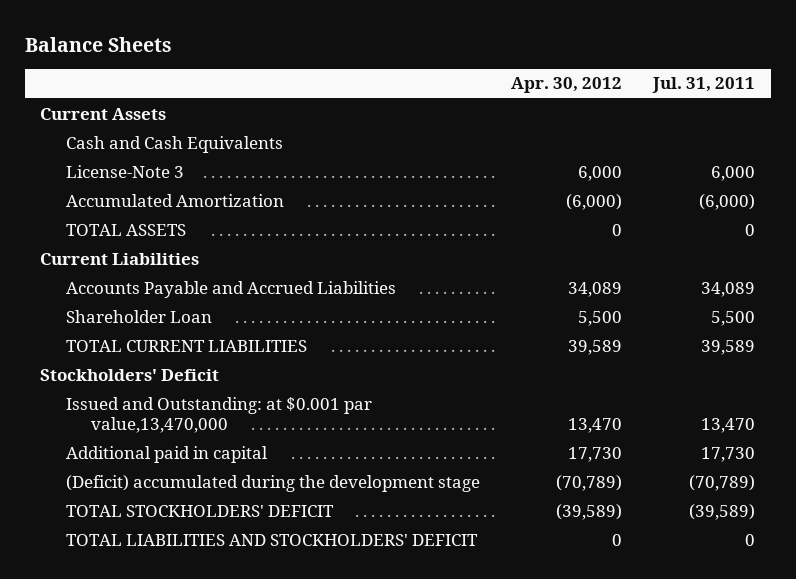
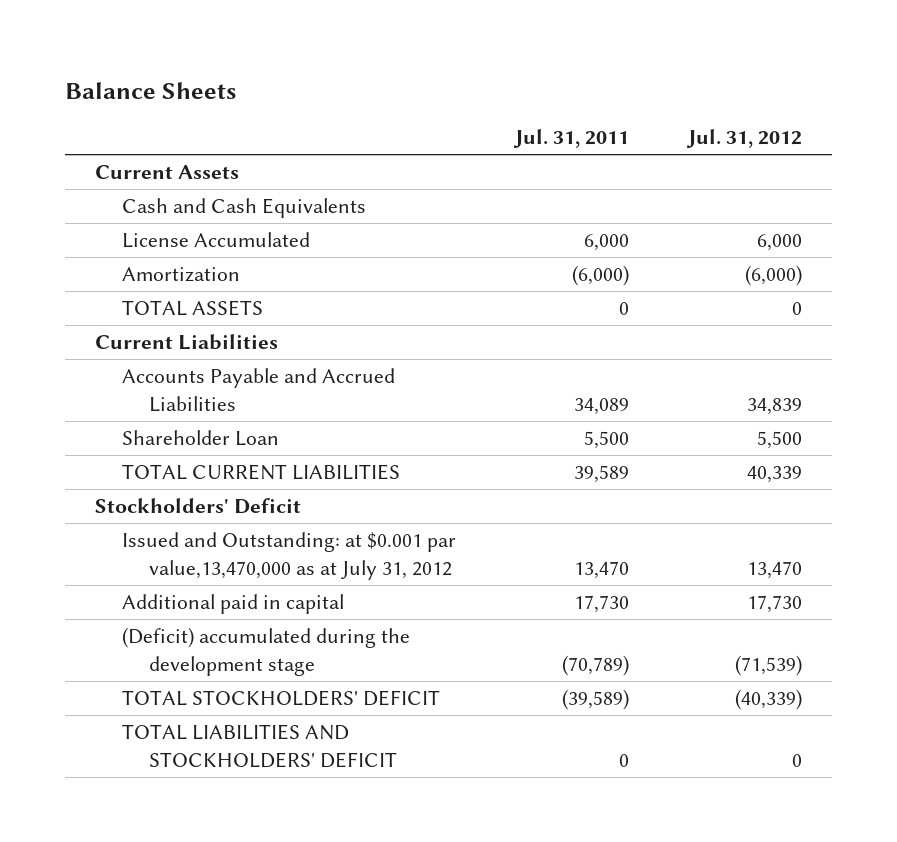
- | Apr. 30, 2012 | Jul. 31, 2011
+ | Jul. 31, 2011 | Jul. 31, 2012
- License-Note 3 | 6,000 | 6,000
- Accumulated Amortization | (6,000) | (6,000)
+ License Accumulated | 6,000 | 6,000
+ Amortization | (6,000) | (6,000)
- Issued and Outstanding: at $0.001 par value,13,470,000 | 13,470 | 13,470
+ Issued and Outstanding: at $0.001 par value,13,470,000 as at July 31, 2012 | 13,470 | 13,470

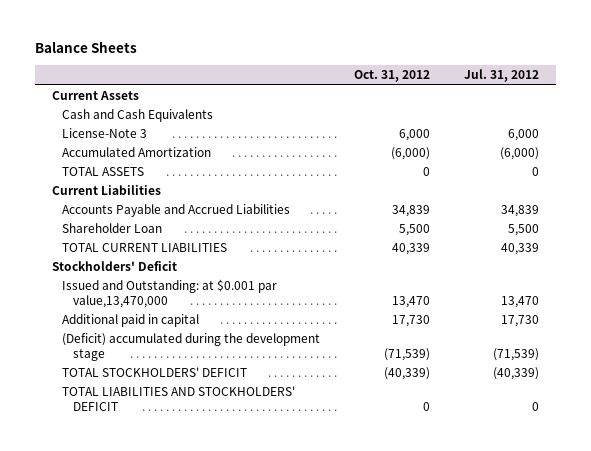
- | Jul. 31, 2011 | Jul. 31, 2012
+ | Oct. 31, 2012 | Jul. 31, 2012
- License Accumulated | 6,000 | 6,000
- Amortization | (6,000) | (6,000)
+ License-Note 3 | 6,000 | 6,000
+ Accumulated Amortization | (6,000) | (6,000)
- Issued and Outstanding: at $0.001 par value,13,470,000 as at July 31, 2012 | 13,470 | 13,470
+ Issued and Outstanding: at $0.001 par value,13,470,000 | 13,470 | 13,470

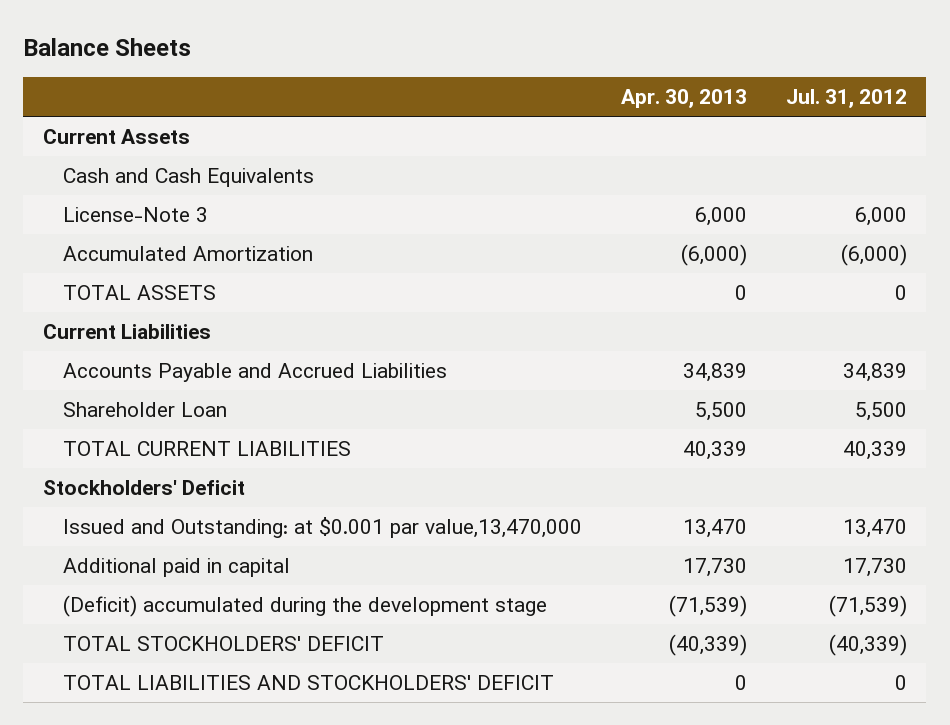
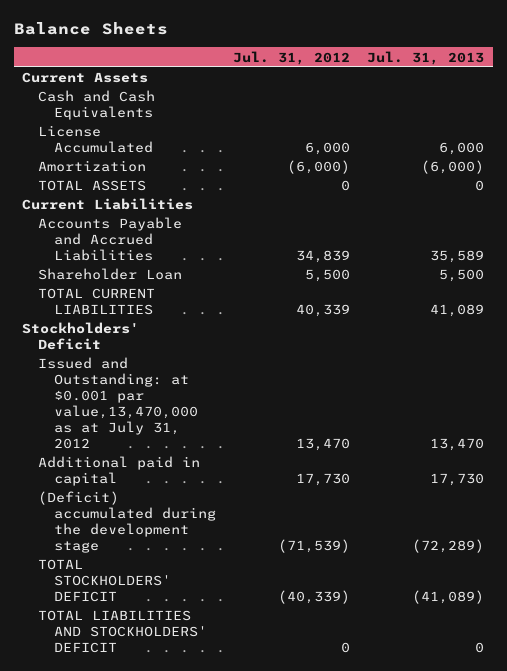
- | Apr. 30, 2013 | Jul. 31, 2012
+ | Jul. 31, 2012 | Jul. 31, 2013
- License-Note 3 | 6,000 | 6,000
- Accumulated Amortization | (6,000) | (6,000)
+ License Accumulated | 6,000 | 6,000
+ Amortization | (6,000) | (6,000)
- Issued and Outstanding: at $0.001 par value,13,470,000 | 13,470 | 13,470
+ Issued and Outstanding: at $0.001 par value,13,470,000 as at July 31, 2012 | 13,470 | 13,470

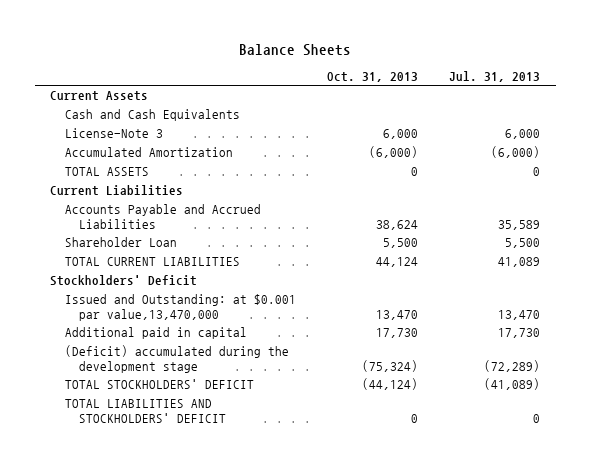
- | Jul. 31, 2012 | Jul. 31, 2013
+ | Oct. 31, 2013 | Jul. 31, 2013
- License Accumulated | 6,000 | 6,000
- Amortization | (6,000) | (6,000)
+ License-Note 3 | 6,000 | 6,000
+ Accumulated Amortization | (6,000) | (6,000)
- Issued and Outstanding: at $0.001 par value,13,470,000 as at July 31, 2012 | 13,470 | 13,470
+ Issued and Outstanding: at $0.001 par value,13,470,000 | 13,470 | 13,470

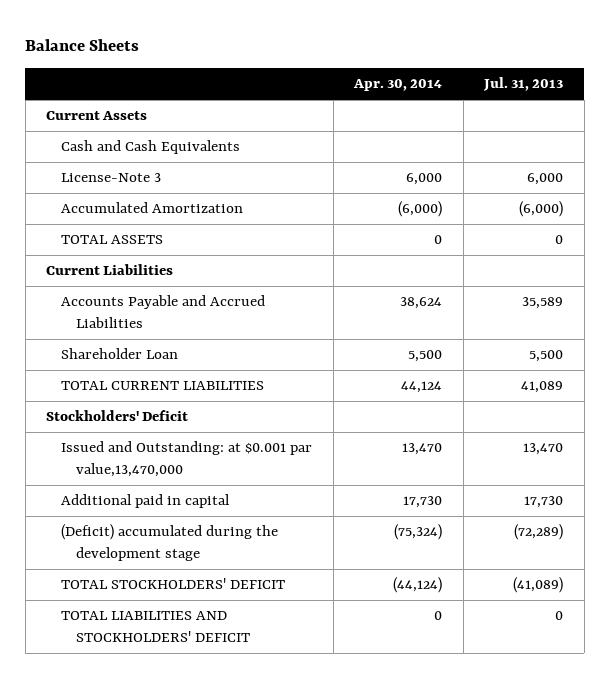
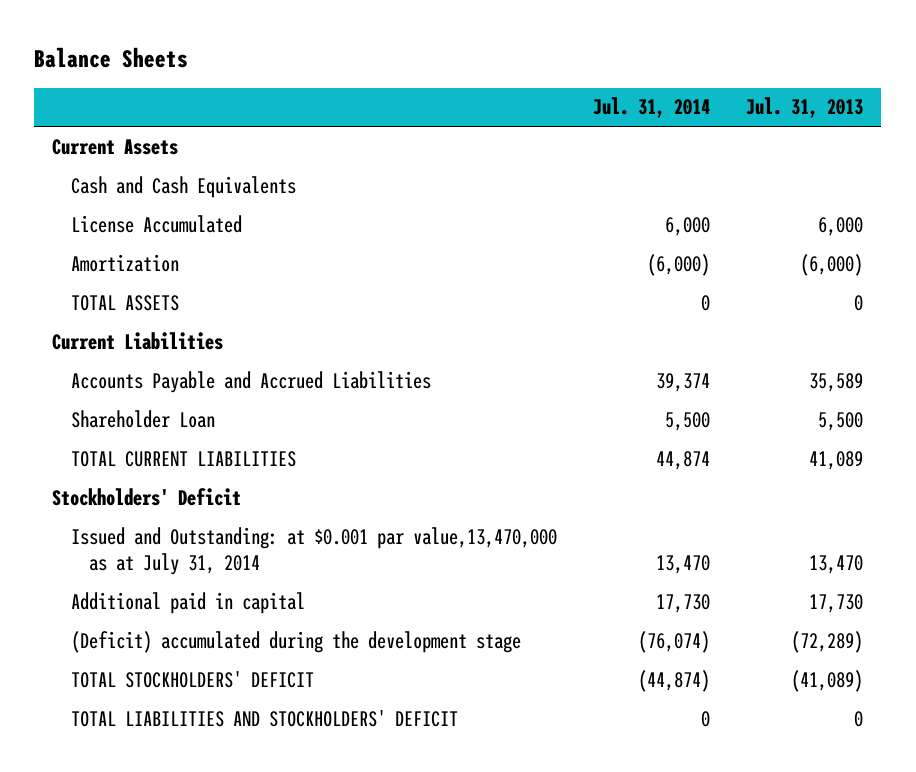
- | Apr. 30, 2014 | Jul. 31, 2013
+ | Jul. 31, 2014 | Jul. 31, 2013
- License-Note 3 | 6,000 | 6,000
- Accumulated Amortization | (6,000) | (6,000)
+ License Accumulated | 6,000 | 6,000
+ Amortization | (6,000) | (6,000)
- Issued and Outstanding: at $0.001 par value,13,470,000 | 13,470 | 13,470
+ Issued and Outstanding: at $0.001 par value,13,470,000 as at July 31, 2014 | 13,470 | 13,470

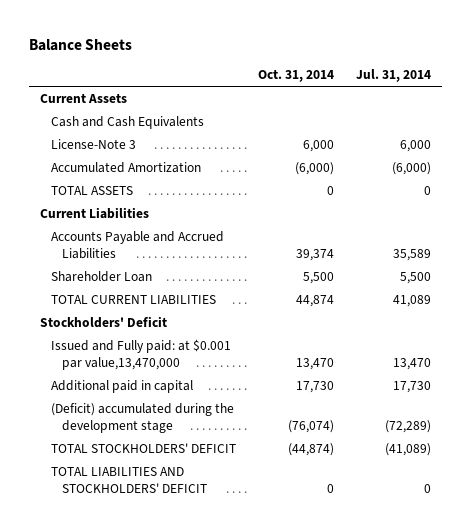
- | Jul. 31, 2014 | Jul. 31, 2013
+ | Oct. 31, 2014 | Jul. 31, 2014
- License Accumulated | 6,000 | 6,000
- Amortization | (6,000) | (6,000)
+ License-Note 3 | 6,000 | 6,000
+ Accumulated Amortization | (6,000) | (6,000)
- Accounts Payable and Accrued Liabilities | 39,374 | 35,589
+ Accounts Payable and Accrued Liabilities | 39,374 | 35,589
- TOTAL CURRENT LIABILITIES | 44,874 | 41,089
+ TOTAL CURRENT LIABILITIES | 44,874 | 41,089
- Issued and Outstanding: at $0.001 par value,13,470,000 as at July 31, 2014 | 13,470 | 13,470
+ Issued and Fully paid: at $0.001 par value,13,470,000 | 13,470 | 13,470
- (Deficit) accumulated during the development stage | (76,074) | (72,289)
- TOTAL STOCKHOLDERS' DEFICIT | (44,874) | (41,089)
+ (Deficit) accumulated during the development stage | (76,074) | (72,289)
+ TOTAL STOCKHOLDERS' DEFICIT | (44,874) | (41,089)

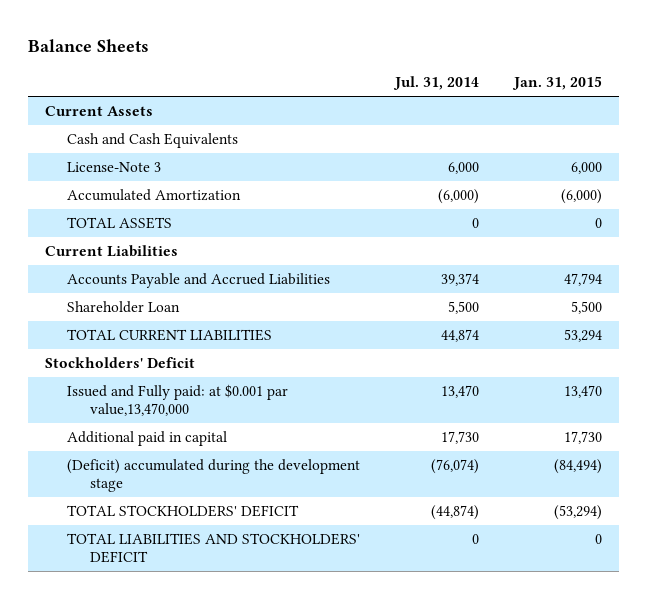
- | Oct. 31, 2014 | Jul. 31, 2014
+ | Jul. 31, 2014 | Jan. 31, 2015
- Accounts Payable and Accrued Liabilities | 39,374 | 35,589
+ Accounts Payable and Accrued Liabilities | 39,374 | 47,794
- TOTAL CURRENT LIABILITIES | 44,874 | 41,089
+ TOTAL CURRENT LIABILITIES | 44,874 | 53,294
- (Deficit) accumulated during the development stage | (76,074) | (72,289)
- TOTAL STOCKHOLDERS' DEFICIT | (44,874) | (41,089)
+ (Deficit) accumulated during the development stage | (76,074) | (84,494)
+ TOTAL STOCKHOLDERS' DEFICIT | (44,874) | (53,294)

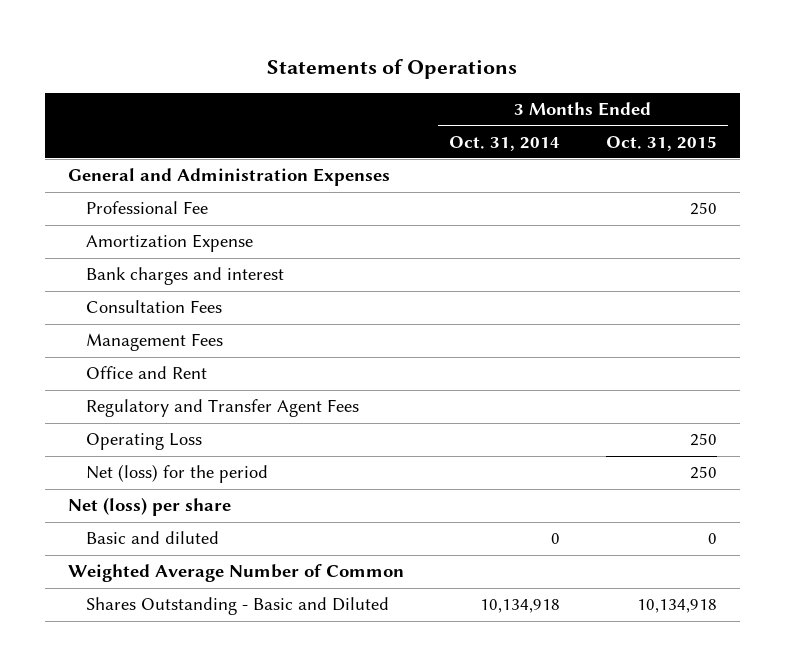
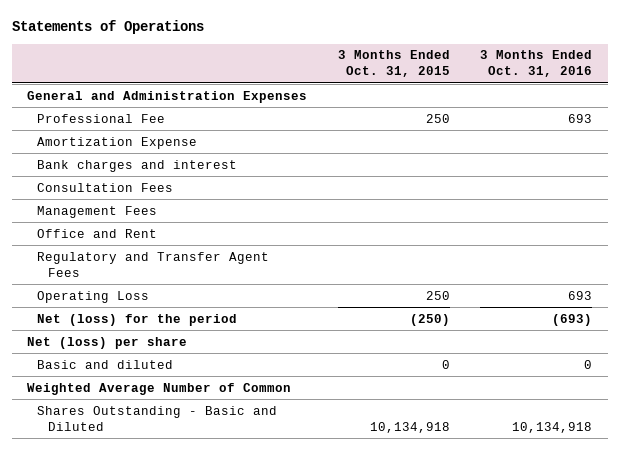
- | 3 Months Ended Oct. 31, 2014 | 3 Months Ended Oct. 31, 2015
+ | 3 Months Ended Oct. 31, 2015 | 3 Months Ended Oct. 31, 2016
- Net (loss) for the period | | 250
+ Net (loss) for the period | (250) | (693)

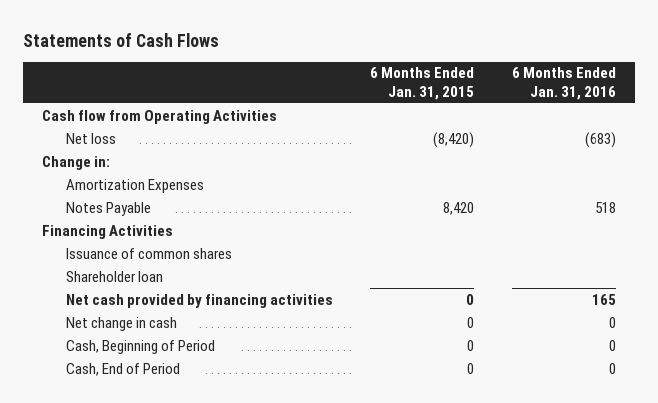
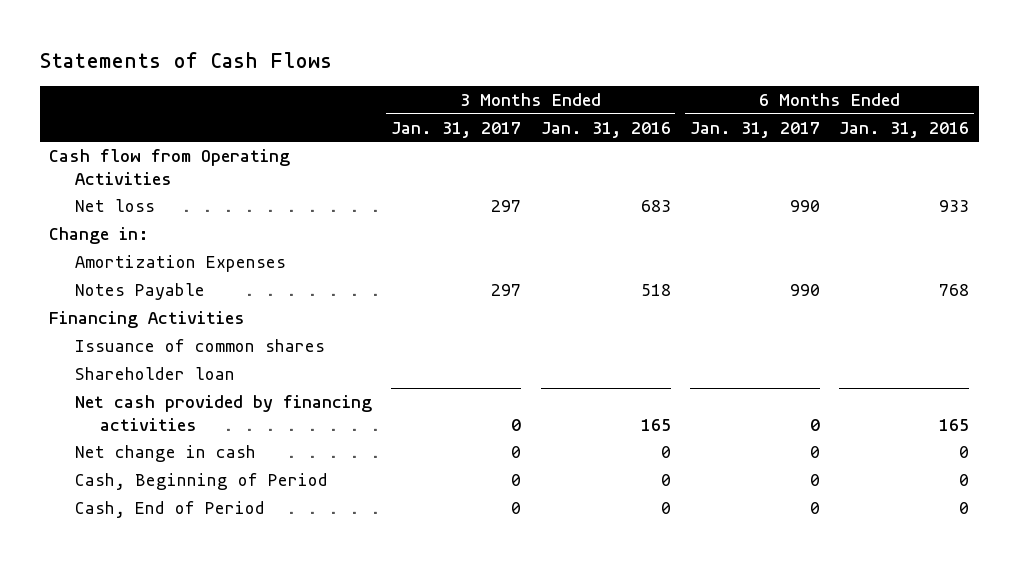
- | 6 Months Ended Jan. 31, 2015 | 6 Months Ended Jan. 31, 2016
+ | 3 Months Ended Jan. 31, 2017 | 3 Months Ended Jan. 31, 2016 | 6 Months Ended Jan. 31, 2017 | 6 Months Ended Jan. 31, 2016
- Net loss | (8,420) | (683)
+ Net loss | 297 | 683 | 990 | 933
- Notes Payable | 8,420 | 518
+ Notes Payable | 297 | 518 | 990 | 768

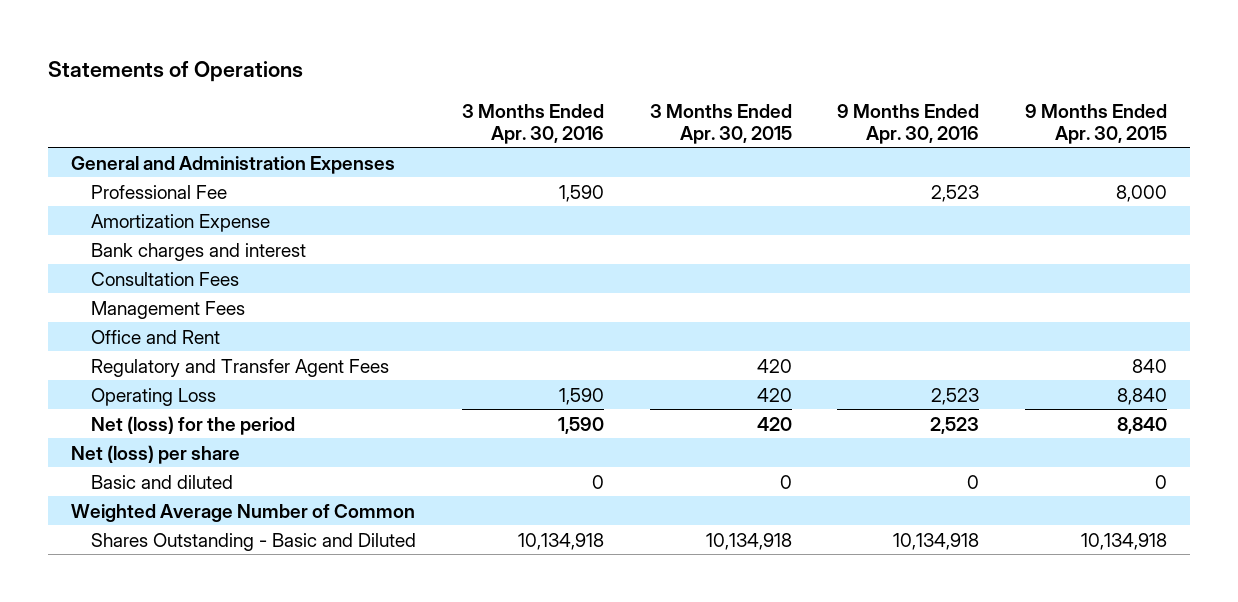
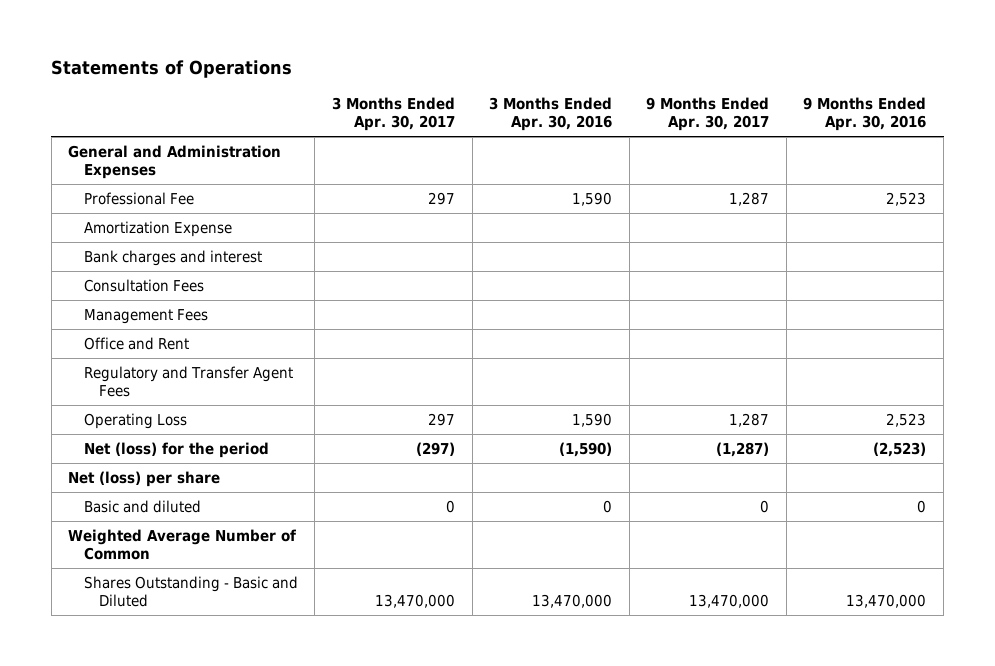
- | 3 Months Ended Apr. 30, 2016 | 3 Months Ended Apr. 30, 2015 | 9 Months Ended Apr. 30, 2016 | 9 Months Ended Apr. 30, 2015
+ | 3 Months Ended Apr. 30, 2017 | 3 Months Ended Apr. 30, 2016 | 9 Months Ended Apr. 30, 2017 | 9 Months Ended Apr. 30, 2016
- Net (loss) for the period | 1,590 | 420 | 2,523 | 8,840
+ Net (loss) for the period | (297) | (1,590) | (1,287) | (2,523)
- Shares Outstanding - Basic and Diluted | 10,134,918 | 10,134,918 | 10,134,918 | 10,134,918
+ Shares Outstanding - Basic and Diluted | 13,470,000 | 13,470,000 | 13,470,000 | 13,470,000

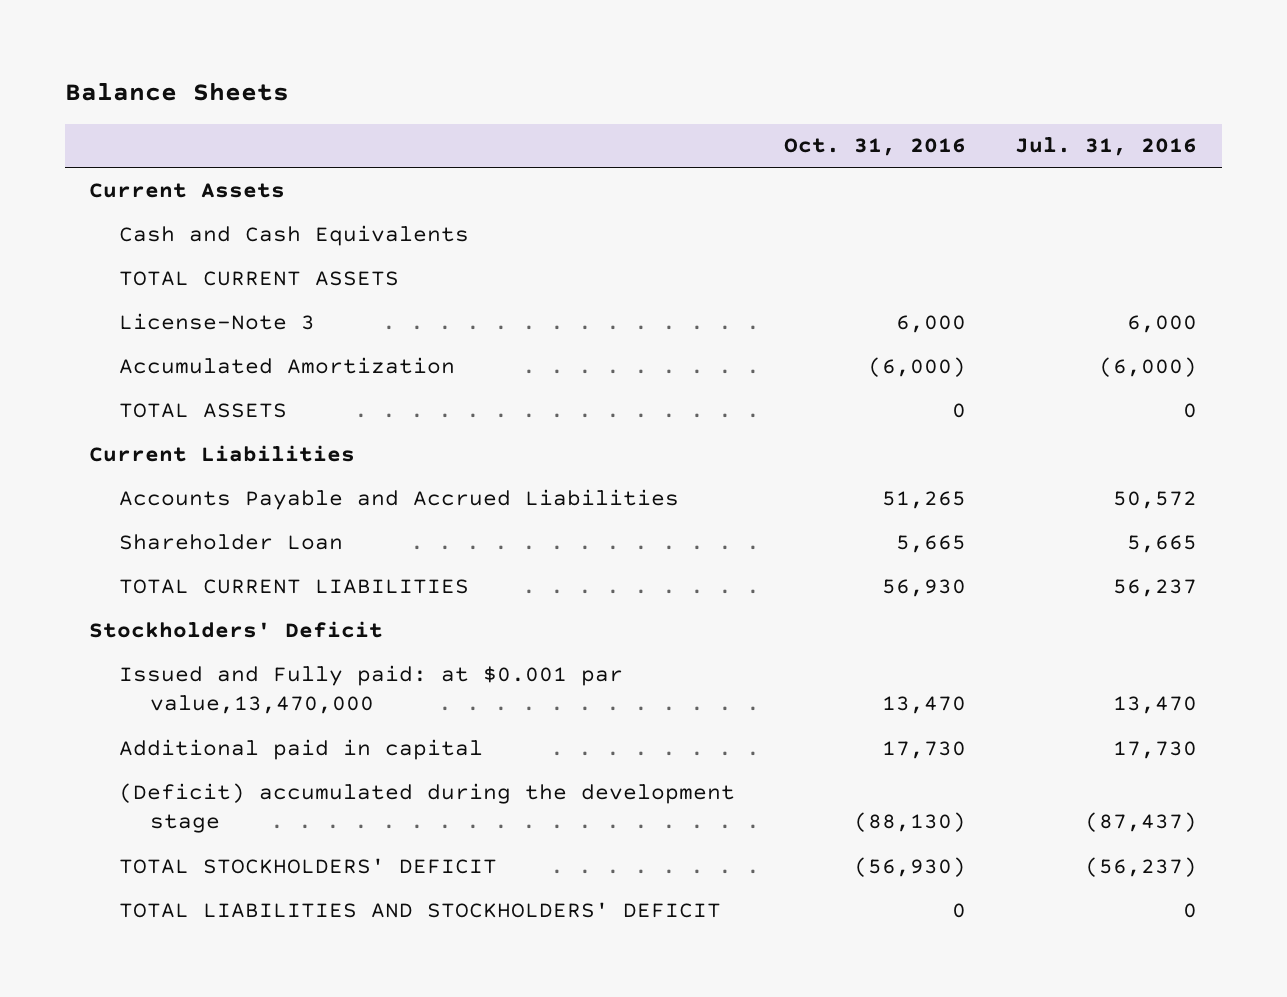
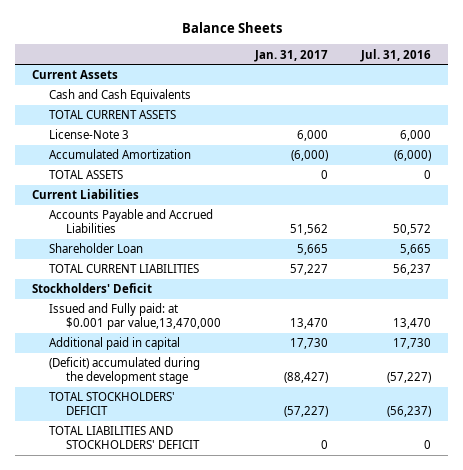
- | Oct. 31, 2016 | Jul. 31, 2016
+ | Jan. 31, 2017 | Jul. 31, 2016
- (Deficit) accumulated during the development stage | (88,130) | (87,437)
+ (Deficit) accumulated during the development stage | (88,427) | (57,227)

